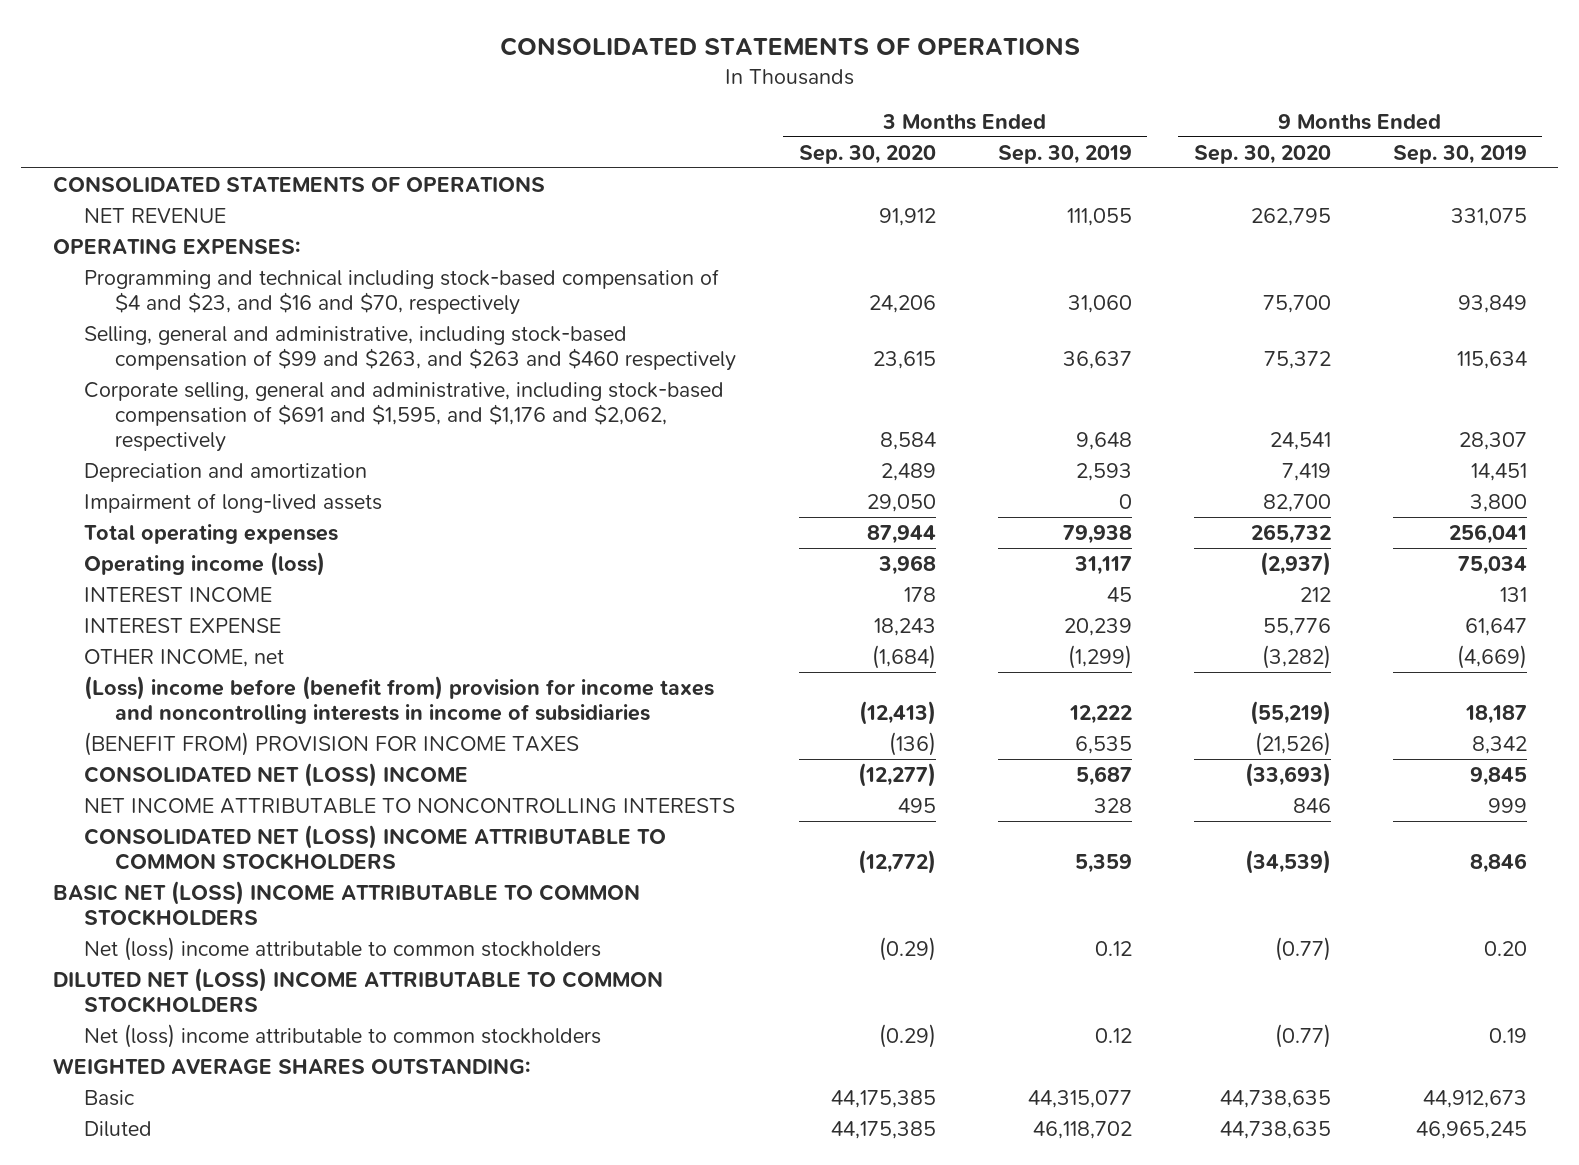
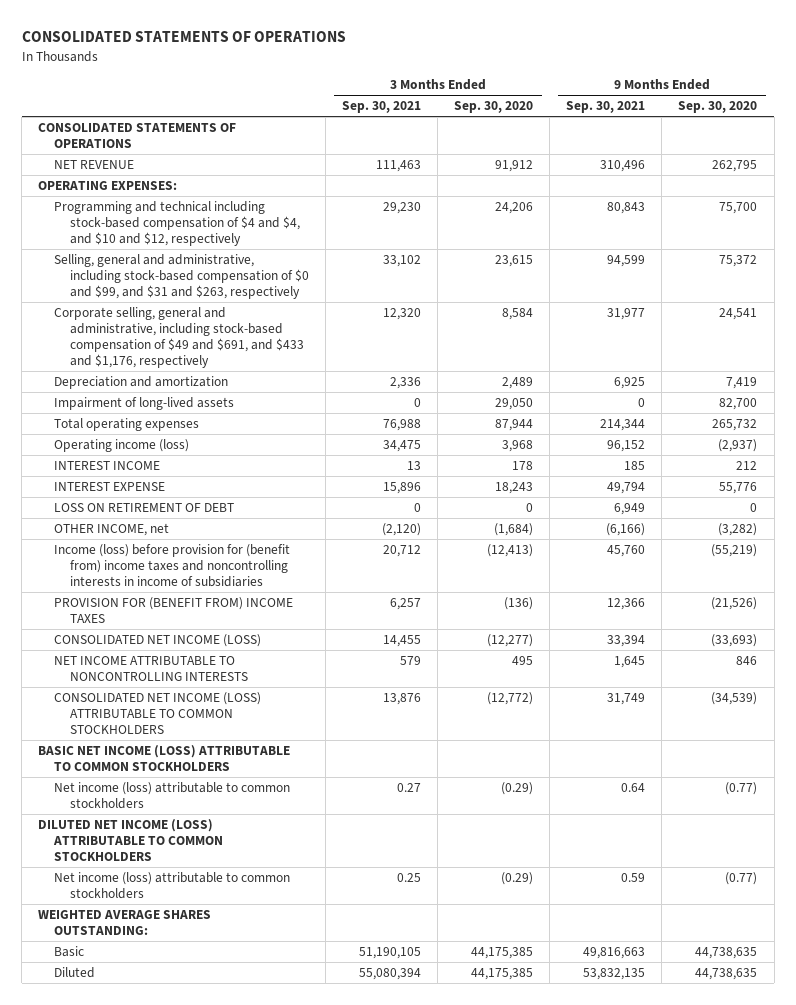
- | 3 Months Ended Sep. 30, 2020 | 3 Months Ended Sep. 30, 2019 | 9 Months Ended Sep. 30, 2020 | 9 Months Ended Sep. 30, 2019
+ | 3 Months Ended Sep. 30, 2021 | 3 Months Ended Sep. 30, 2020 | 9 Months Ended Sep. 30, 2021 | 9 Months Ended Sep. 30, 2020
- Programming and technical including stock-based compensation of $4 and $23, and $16 and $70, respectively | 24,206 | 31,060 | 75,700 | 93,849
- Selling, general and administrative, including stock-based compensation of $99 and $263, and $263 and $460 respectively | 23,615 | 36,637 | 75,372 | 115,634
- Corporate selling, general and administrative, including stock-based compensation of $691 and $1,595, and $1,176 and $2,062, respectively | 8,584 | 9,648 | 24,541 | 28,307
+ Programming and technical including stock-based compensation of $4 and $4, and $10 and $12, respectively | 29,230 | 24,206 | 80,843 | 75,700
+ Selling, general and administrative, including stock-based compensation of $0 and $99, and $31 and $263, respectively | 33,102 | 23,615 | 94,599 | 75,372
+ Corporate selling, general and administrative, including stock-based compensation of $49 and $691, and $433 and $1,176, respectively | 12,320 | 8,584 | 31,977 | 24,541
+ LOSS ON RETIREMENT OF DEBT | 0 | 0 | 6,949 | 0
- (Loss) income before (benefit from) provision for income taxes and noncontrolling interests in income of subsidiaries | (12,413) | 12,222 | (55,219) | 18,187
- (BENEFIT FROM) PROVISION FOR INCOME TAXES | (136) | 6,535 | (21,526) | 8,342
- CONSOLIDATED NET (LOSS) INCOME | (12,277) | 5,687 | (33,693) | 9,845
+ Income (loss) before provision for (benefit from) income taxes and noncontrolling interests in income of subsidiaries | 20,712 | (12,413) | 45,760 | (55,219)
+ PROVISION FOR (BENEFIT FROM) INCOME TAXES | 6,257 | (136) | 12,366 | (21,526)
+ CONSOLIDATED NET INCOME (LOSS) | 14,455 | (12,277) | 33,394 | (33,693)
- CONSOLIDATED NET (LOSS) INCOME ATTRIBUTABLE TO COMMON STOCKHOLDERS | (12,772) | 5,359 | (34,539) | 8,846
- BASIC NET (LOSS) INCOME ATTRIBUTABLE TO COMMON STOCKHOLDERS
- Net (loss) income attributable to common stockholders | (0.29) | 0.12 | (0.77) | 0.20
- DILUTED NET (LOSS) INCOME ATTRIBUTABLE TO COMMON STOCKHOLDERS
- Net (loss) income attributable to common stockholders | (0.29) | 0.12 | (0.77) | 0.19
+ CONSOLIDATED NET INCOME (LOSS) ATTRIBUTABLE TO COMMON STOCKHOLDERS | 13,876 | (12,772) | 31,749 | (34,539)
+ BASIC NET INCOME (LOSS) ATTRIBUTABLE TO COMMON STOCKHOLDERS
+ Net income (loss) attributable to common stockholders | 0.27 | (0.29) | 0.64 | (0.77)
+ DILUTED NET INCOME (LOSS) ATTRIBUTABLE TO COMMON STOCKHOLDERS
+ Net income (loss) attributable to common stockholders | 0.25 | (0.29) | 0.59 | (0.77)

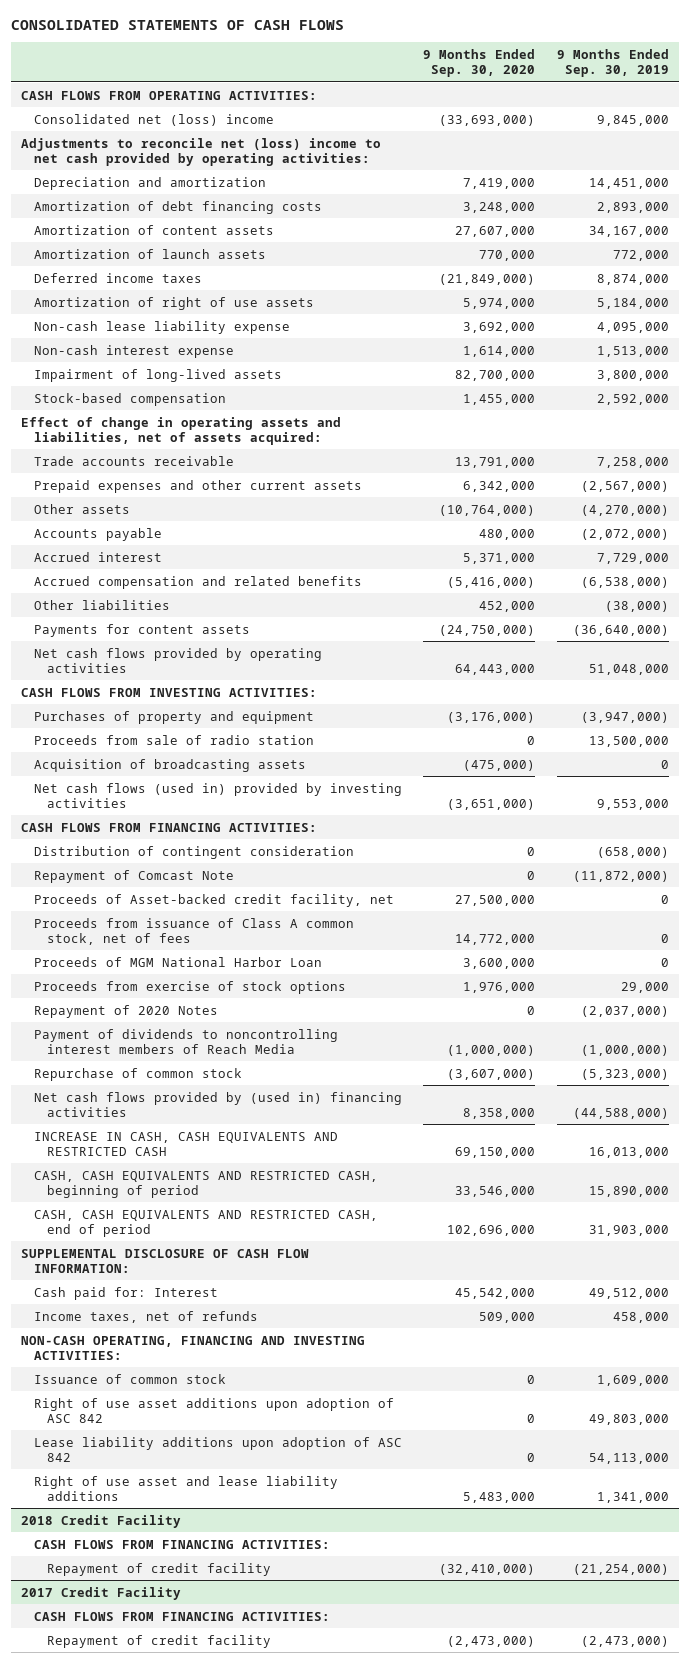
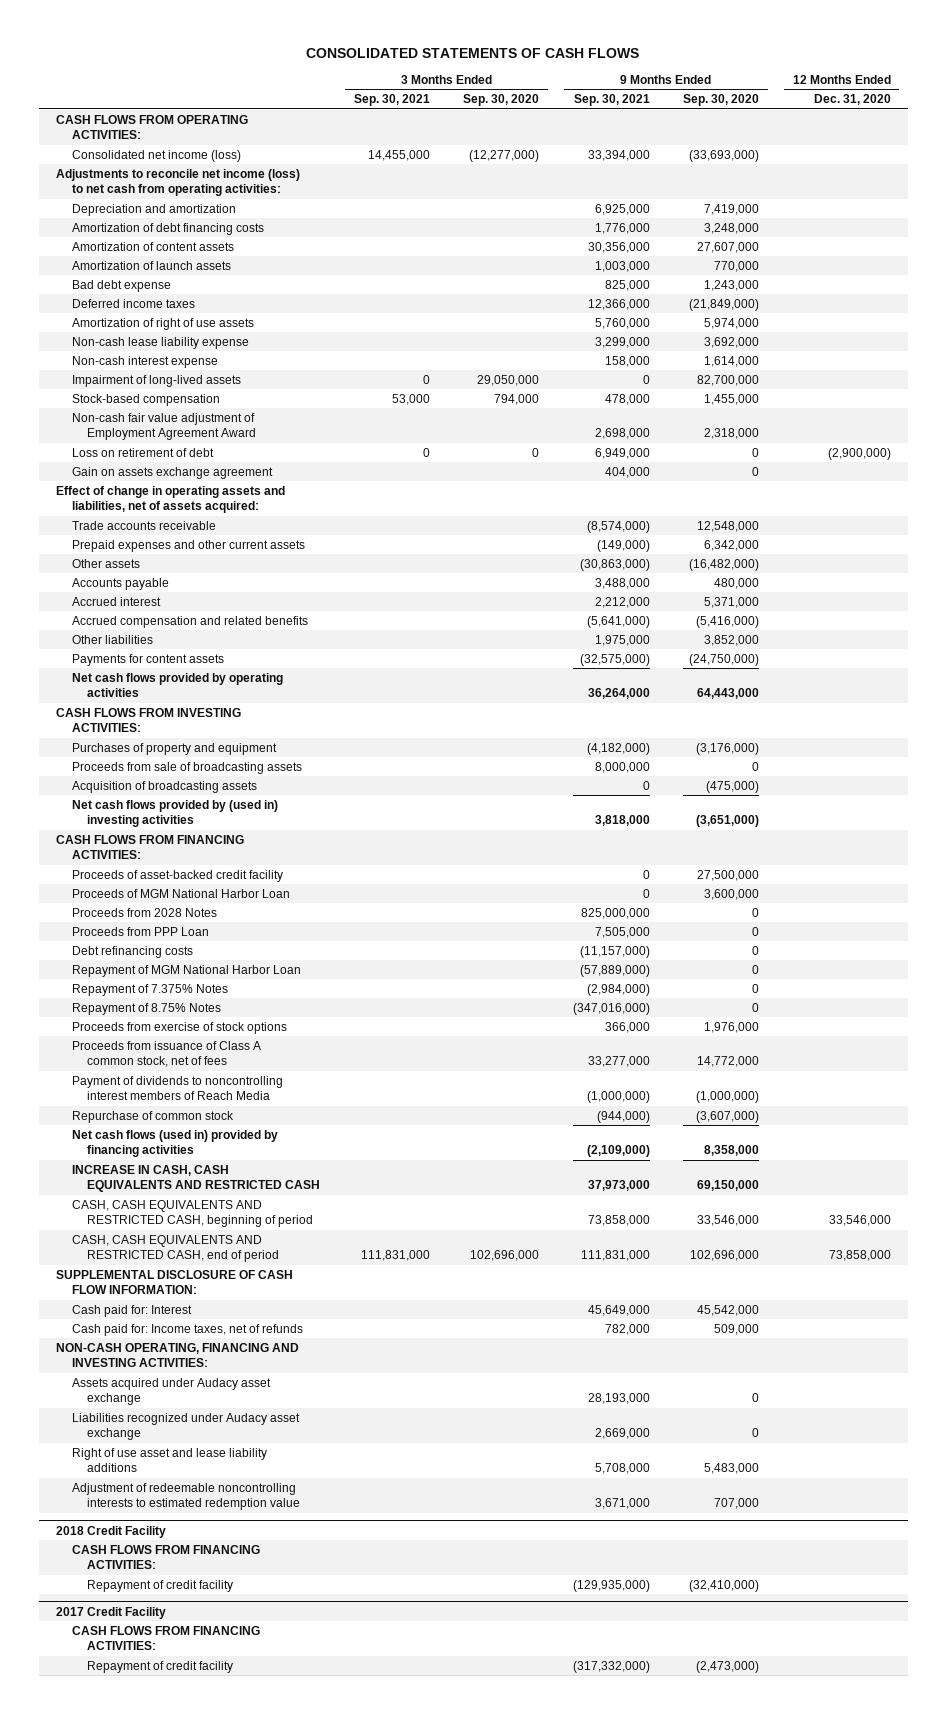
- | 9 Months Ended Sep. 30, 2020 | 9 Months Ended Sep. 30, 2019
+ | 3 Months Ended Sep. 30, 2021 | 3 Months Ended Sep. 30, 2020 | 9 Months Ended Sep. 30, 2021 | 9 Months Ended Sep. 30, 2020 | 12 Months Ended Dec. 31, 2020
- Consolidated net (loss) income | (33,693,000) | 9,845,000
- Adjustments to reconcile net (loss) income to net cash provided by operating activities:
+ Consolidated net income (loss) | 14,455,000 | (12,277,000) | 33,394,000 | (33,693,000) |
+ Adjustments to reconcile net income (loss) to net cash from operating activities:
+ Bad debt expense | | | 825,000 | 1,243,000 |
+ Non-cash fair value adjustment of Employment Agreement Award | | | 2,698,000 | 2,318,000 |
+ Loss on retirement of debt | 0 | 0 | 6,949,000 | 0 | (2,900,000)
+ Gain on assets exchange agreement | | | 404,000 | 0 |
- Trade accounts receivable | 13,791,000 | 7,258,000
+ Trade accounts receivable | | | (8,574,000) | 12,548,000 |
- Other assets | (10,764,000) | (4,270,000)
+ Other assets | | | (30,863,000) | (16,482,000) |
- Other liabilities | 452,000 | (38,000)
+ Other liabilities | | | 1,975,000 | 3,852,000 |
- Proceeds from sale of radio station | 0 | 13,500,000
+ Proceeds from sale of broadcasting assets | | | 8,000,000 | 0 |
- Net cash flows (used in) provided by investing activities | (3,651,000) | 9,553,000
+ Net cash flows provided by (used in) investing activities | | | 3,818,000 | (3,651,000) |
- Distribution of contingent consideration | 0 | (658,000)
- Repayment of Comcast Note | 0 | (11,872,000)
- Proceeds of Asset-backed credit facility, net | 27,500,000 | 0
+ Proceeds of asset-backed credit facility | | | 0 | 27,500,000 |
+ Proceeds from 2028 Notes | | | 825,000,000 | 0 |
+ Proceeds from PPP Loan | | | 7,505,000 | 0 |
+ Debt refinancing costs | | | (11,157,000) | 0 |
+ Repayment of MGM National Harbor Loan | | | (57,889,000) | 0 |
+ Repayment of 7.375% Notes | | | (2,984,000) | 0 |
+ Repayment of 8.75% Notes | | | (347,016,000) | 0 |
- Repayment of 2020 Notes | 0 | (2,037,000)
moved down: Proceeds from issuance of Class A common stock, net of fees | | | 33,277,000 | 14,772,000 |
- Net cash flows provided by (used in) financing activities | 8,358,000 | (44,588,000)
+ Net cash flows (used in) provided by financing activities | | | (2,109,000) | 8,358,000 |
- Income taxes, net of refunds | 509,000 | 458,000
+ Cash paid for: Income taxes, net of refunds | | | 782,000 | 509,000 |
- Issuance of common stock | 0 | 1,609,000
- Right of use asset additions upon adoption of ASC 842 | 0 | 49,803,000
- Lease liability additions upon adoption of ASC 842 | 0 | 54,113,000
+ Assets acquired under Audacy asset exchange | | | 28,193,000 | 0 |
+ Liabilities recognized under Audacy asset exchange | | | 2,669,000 | 0 |
+ Adjustment of redeemable noncontrolling interests to estimated redemption value | | | 3,671,000 | 707,000 |

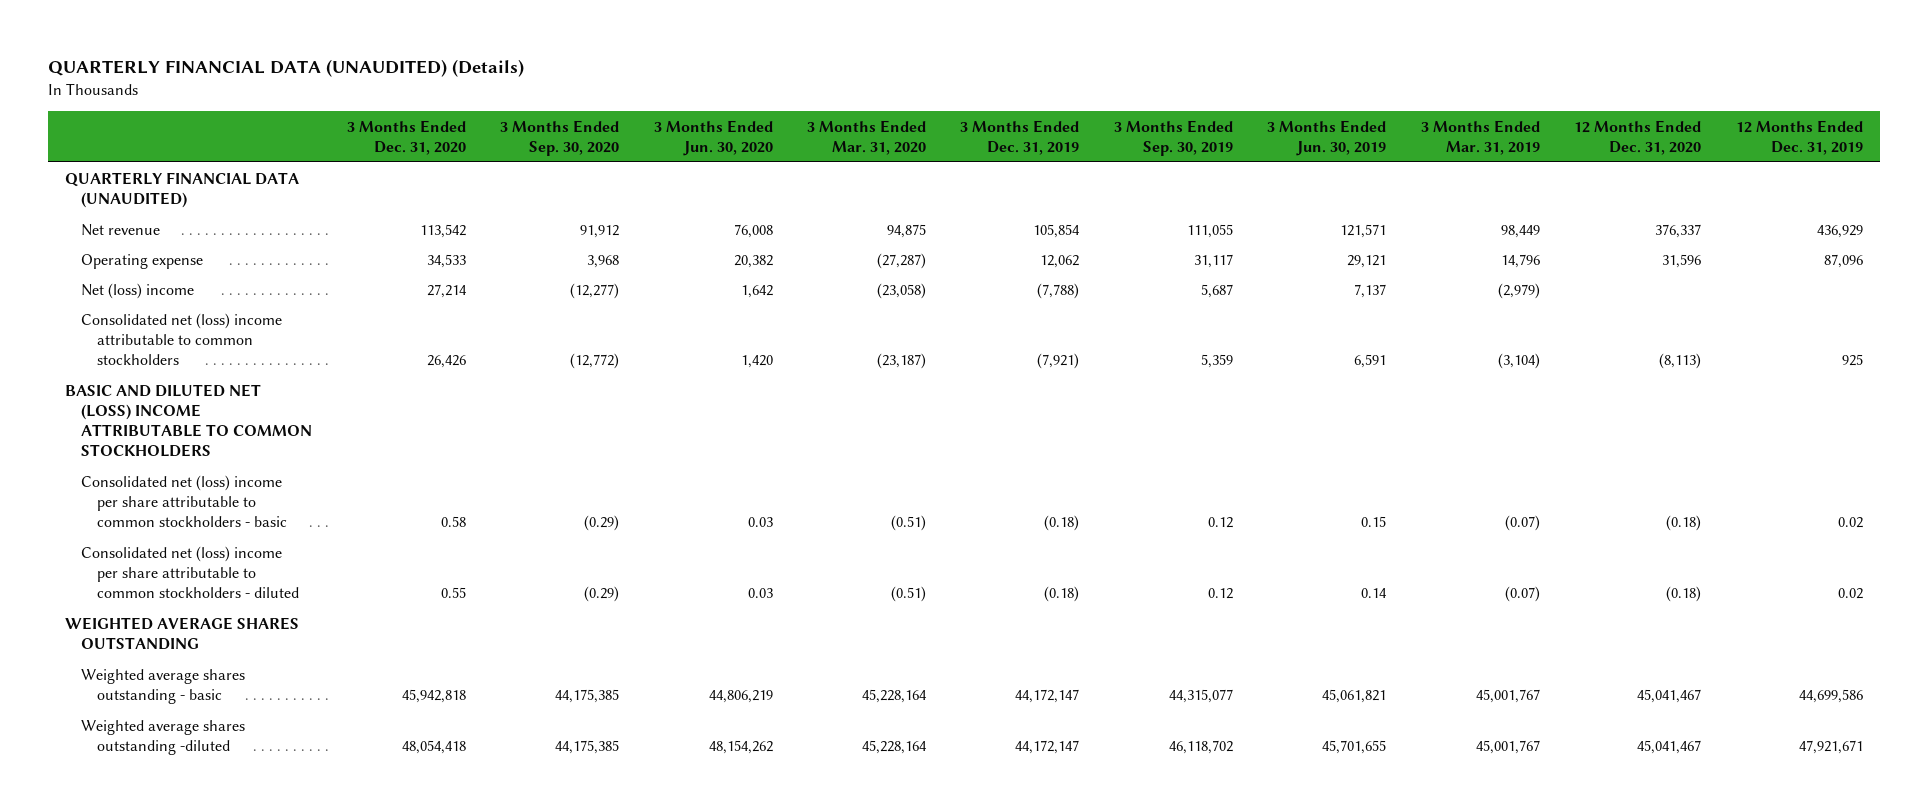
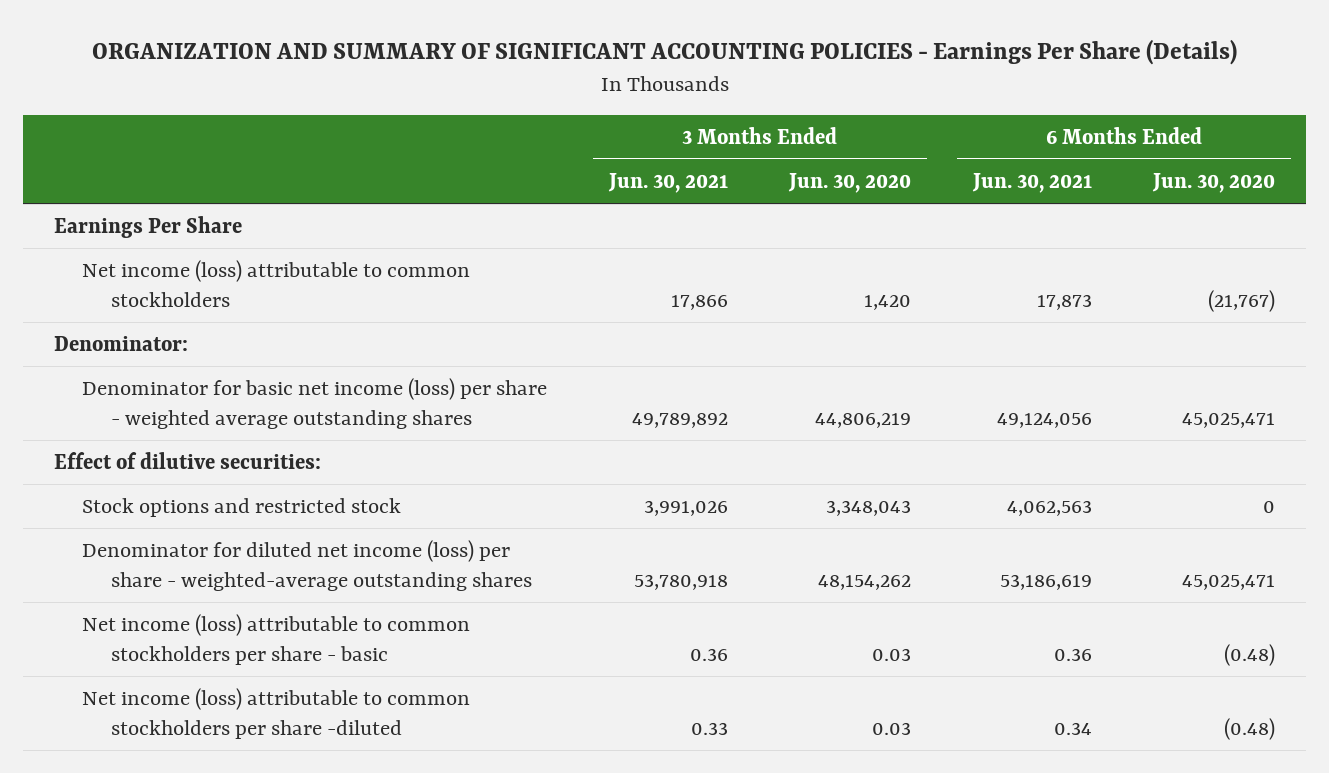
- QUARTERLY FINANCIAL DATA (UNAUDITED) (Details)
+ ORGANIZATION AND SUMMARY OF SIGNIFICANT ACCOUNTING POLICIES - Earnings Per Share (Details)
- | 3 Months Ended Dec. 31, 2020 | 3 Months Ended Sep. 30, 2020 | 3 Months Ended Jun. 30, 2020 | 3 Months Ended Mar. 31, 2020 | 3 Months Ended Dec. 31, 2019 | 3 Months Ended Sep. 30, 2019 | 3 Months Ended Jun. 30, 2019 | 3 Months Ended Mar. 31, 2019 | 12 Months Ended Dec. 31, 2020 | 12 Months Ended Dec. 31, 2019
+ | 3 Months Ended Jun. 30, 2021 | 3 Months Ended Jun. 30, 2020 | 6 Months Ended Jun. 30, 2021 | 6 Months Ended Jun. 30, 2020
- QUARTERLY FINANCIAL DATA (UNAUDITED)
- Net revenue | 113,542 | 91,912 | 76,008 | 94,875 | 105,854 | 111,055 | 121,571 | 98,449 | 376,337 | 436,929
- Operating expense | 34,533 | 3,968 | 20,382 | (27,287) | 12,062 | 31,117 | 29,121 | 14,796 | 31,596 | 87,096
- Net (loss) income | 27,214 | (12,277) | 1,642 | (23,058) | (7,788) | 5,687 | 7,137 | (2,979) | |
- Consolidated net (loss) income attributable to common stockholders | 26,426 | (12,772) | 1,420 | (23,187) | (7,921) | 5,359 | 6,591 | (3,104) | (8,113) | 925
- BASIC AND DILUTED NET (LOSS) INCOME ATTRIBUTABLE TO COMMON STOCKHOLDERS
- Consolidated net (loss) income per share attributable to common stockholders - basic | 0.58 | (0.29) | 0.03 | (0.51) | (0.18) | 0.12 | 0.15 | (0.07) | (0.18) | 0.02
- Consolidated net (loss) income per share attributable to common stockholders - diluted | 0.55 | (0.29) | 0.03 | (0.51) | (0.18) | 0.12 | 0.14 | (0.07) | (0.18) | 0.02
- WEIGHTED AVERAGE SHARES OUTSTANDING
- Weighted average shares outstanding - basic | 45,942,818 | 44,175,385 | 44,806,219 | 45,228,164 | 44,172,147 | 44,315,077 | 45,061,821 | 45,001,767 | 45,041,467 | 44,699,586
- Weighted average shares outstanding -diluted | 48,054,418 | 44,175,385 | 48,154,262 | 45,228,164 | 44,172,147 | 46,118,702 | 45,701,655 | 45,001,767 | 45,041,467 | 47,921,671
+ Earnings Per Share
+ Net income (loss) attributable to common stockholders | 17,866 | 1,420 | 17,873 | (21,767)
+ Denominator:
+ Denominator for basic net income (loss) per share - weighted average outstanding shares | 49,789,892 | 44,806,219 | 49,124,056 | 45,025,471
+ Effect of dilutive securities:
+ Stock options and restricted stock | 3,991,026 | 3,348,043 | 4,062,563 | 0
+ Denominator for diluted net income (loss) per share - weighted-average outstanding shares | 53,780,918 | 48,154,262 | 53,186,619 | 45,025,471
+ Net income (loss) attributable to common stockholders per share - basic | 0.36 | 0.03 | 0.36 | (0.48)
+ Net income (loss) attributable to common stockholders per share -diluted | 0.33 | 0.03 | 0.34 | (0.48)

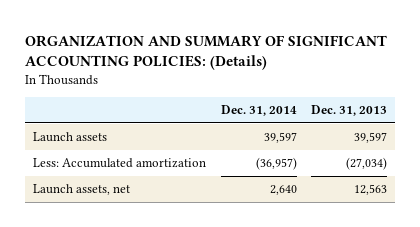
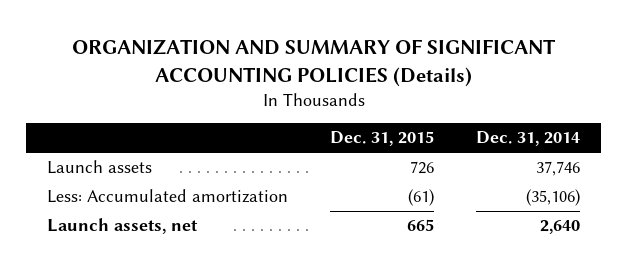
- ORGANIZATION AND SUMMARY OF SIGNIFICANT ACCOUNTING POLICIES: (Details)
+ ORGANIZATION AND SUMMARY OF SIGNIFICANT ACCOUNTING POLICIES (Details)
- | Dec. 31, 2014 | Dec. 31, 2013
+ | Dec. 31, 2015 | Dec. 31, 2014
- Launch assets | 39,597 | 39,597
- Less: Accumulated amortization | (36,957) | (27,034)
+ Launch assets | 726 | 37,746
+ Less: Accumulated amortization | (61) | (35,106)

